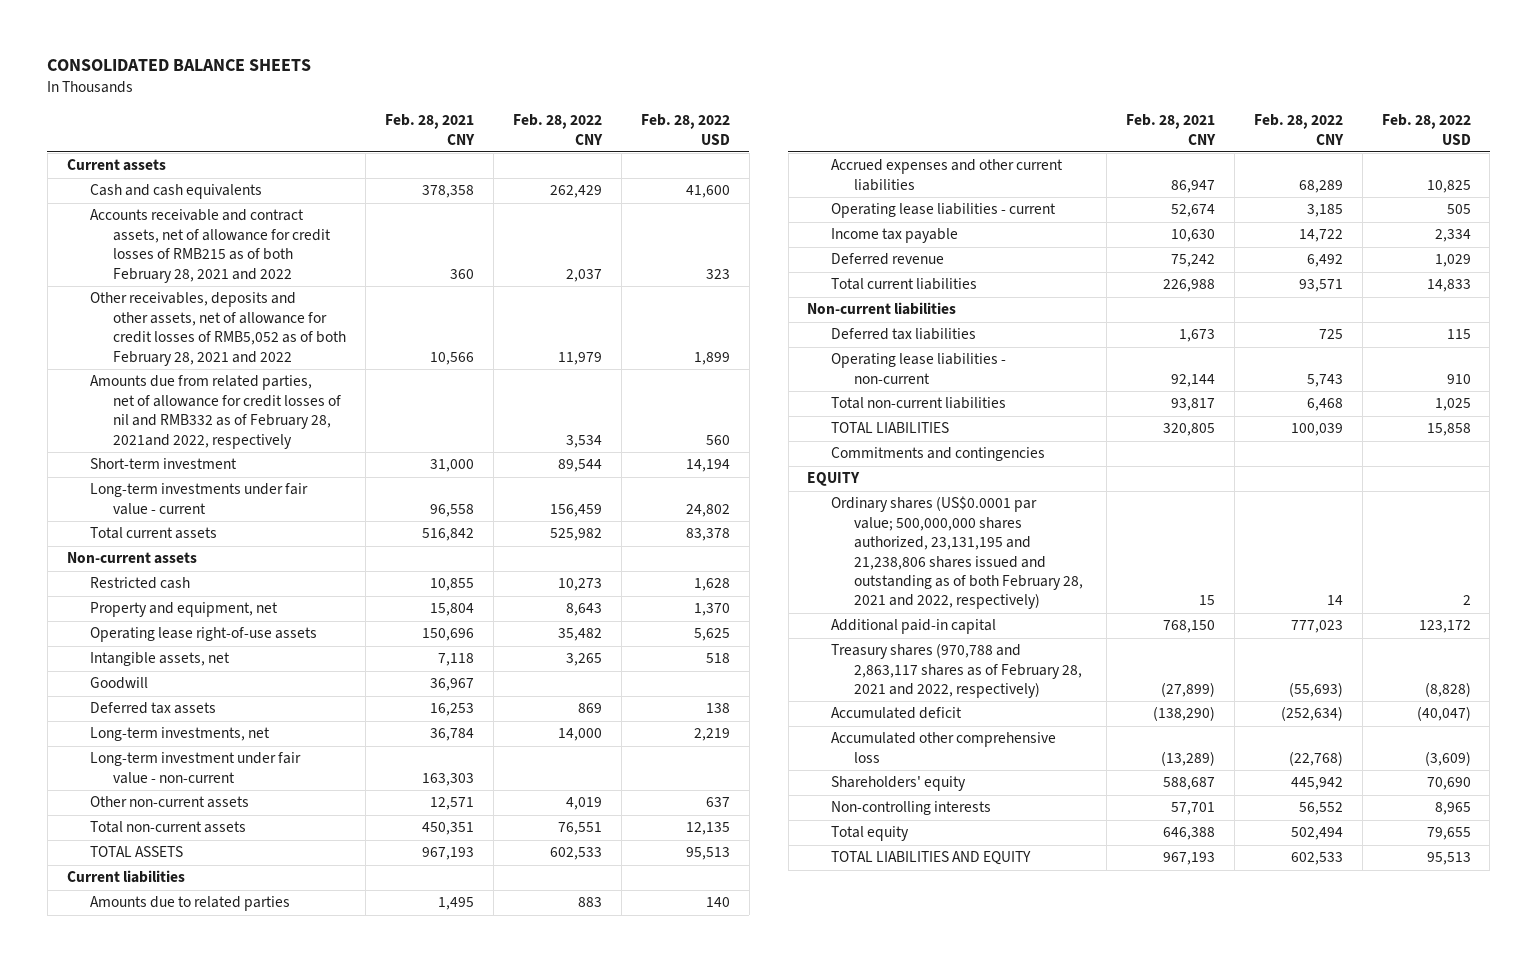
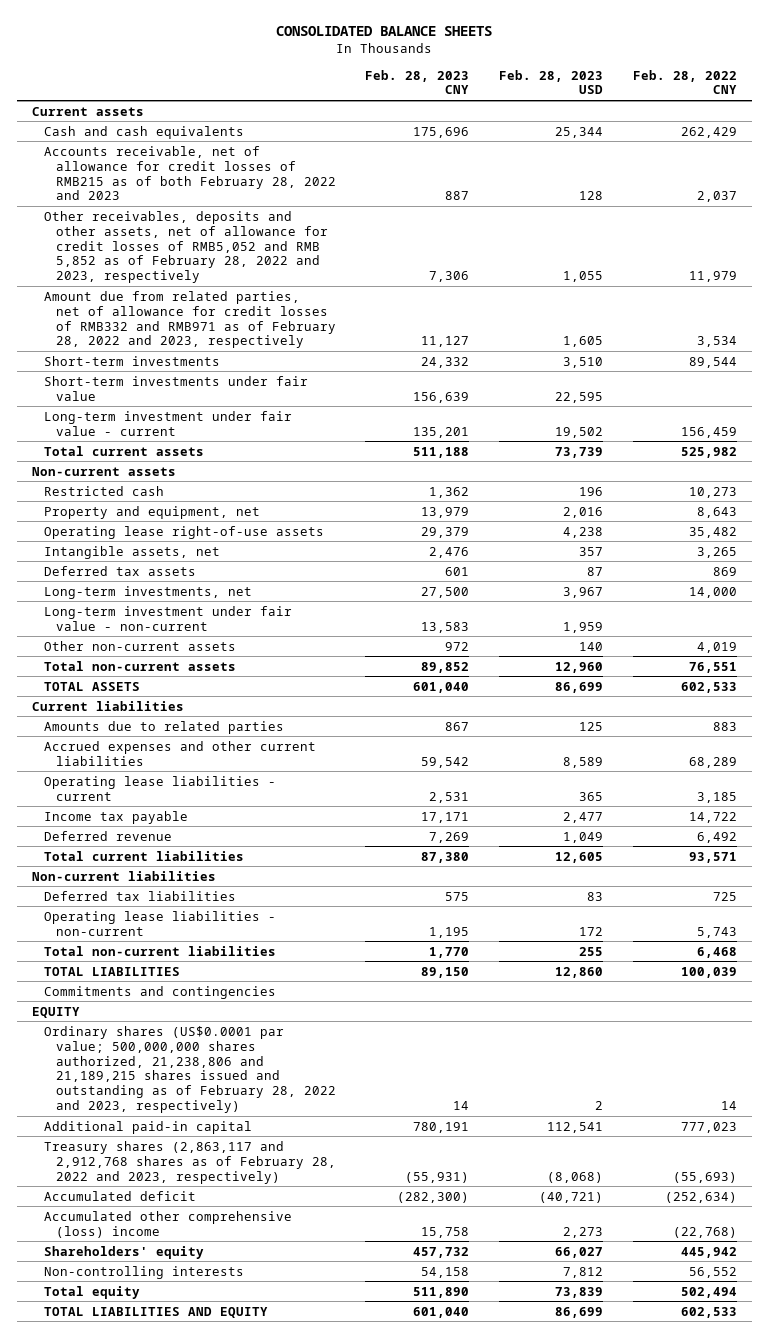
- | Feb. 28, 2021 CNY | Feb. 28, 2022 CNY | Feb. 28, 2022 USD
+ | Feb. 28, 2023 CNY | Feb. 28, 2023 USD | Feb. 28, 2022 CNY
- Accounts receivable and contract assets, net of allowance for credit losses of RMB215 as of both February 28, 2021 and 2022 | 360 | 2,037 | 323
- Other receivables, deposits and other assets, net of allowance for credit losses of RMB5,052 as of both February 28, 2021 and 2022 | 10,566 | 11,979 | 1,899
- Amounts due from related parties, net of allowance for credit losses of nil and RMB332 as of February 28, 2021and 2022, respectively | | 3,534 | 560
- Short-term investment | 31,000 | 89,544 | 14,194
- Long-term investments under fair value - current | 96,558 | 156,459 | 24,802
+ Accounts receivable, net of allowance for credit losses of RMB215 as of both February 28, 2022 and 2023 | 887 | 128 | 2,037
+ Other receivables, deposits and other assets, net of allowance for credit losses of RMB5,052 and RMB 5,852 as of February 28, 2022 and 2023, respectively | 7,306 | 1,055 | 11,979
+ Amount due from related parties, net of allowance for credit losses of RMB332 and RMB971 as of February 28, 2022 and 2023, respectively | 11,127 | 1,605 | 3,534
+ Short-term investments | 24,332 | 3,510 | 89,544
+ Short-term investments under fair value | 156,639 | 22,595 |
+ Long-term investment under fair value - current | 135,201 | 19,502 | 156,459
- Goodwill | 36,967 | |
- Ordinary shares (US$0.0001 par value; 500,000,000 shares authorized, 23,131,195 and 21,238,806 shares issued and outstanding as of both February 28, 2021 and 2022, respectively) | 15 | 14 | 2
+ Ordinary shares (US$0.0001 par value; 500,000,000 shares authorized, 21,238,806 and 21,189,215 shares issued and outstanding as of February 28, 2022 and 2023, respectively) | 14 | 2 | 14
- Treasury shares (970,788 and 2,863,117 shares as of February 28, 2021 and 2022, respectively) | (27,899) | (55,693) | (8,828)
+ Treasury shares (2,863,117 and 2,912,768 shares as of February 28, 2022 and 2023, respectively) | (55,931) | (8,068) | (55,693)
- Accumulated other comprehensive loss | (13,289) | (22,768) | (3,609)
+ Accumulated other comprehensive (loss) income | 15,758 | 2,273 | (22,768)

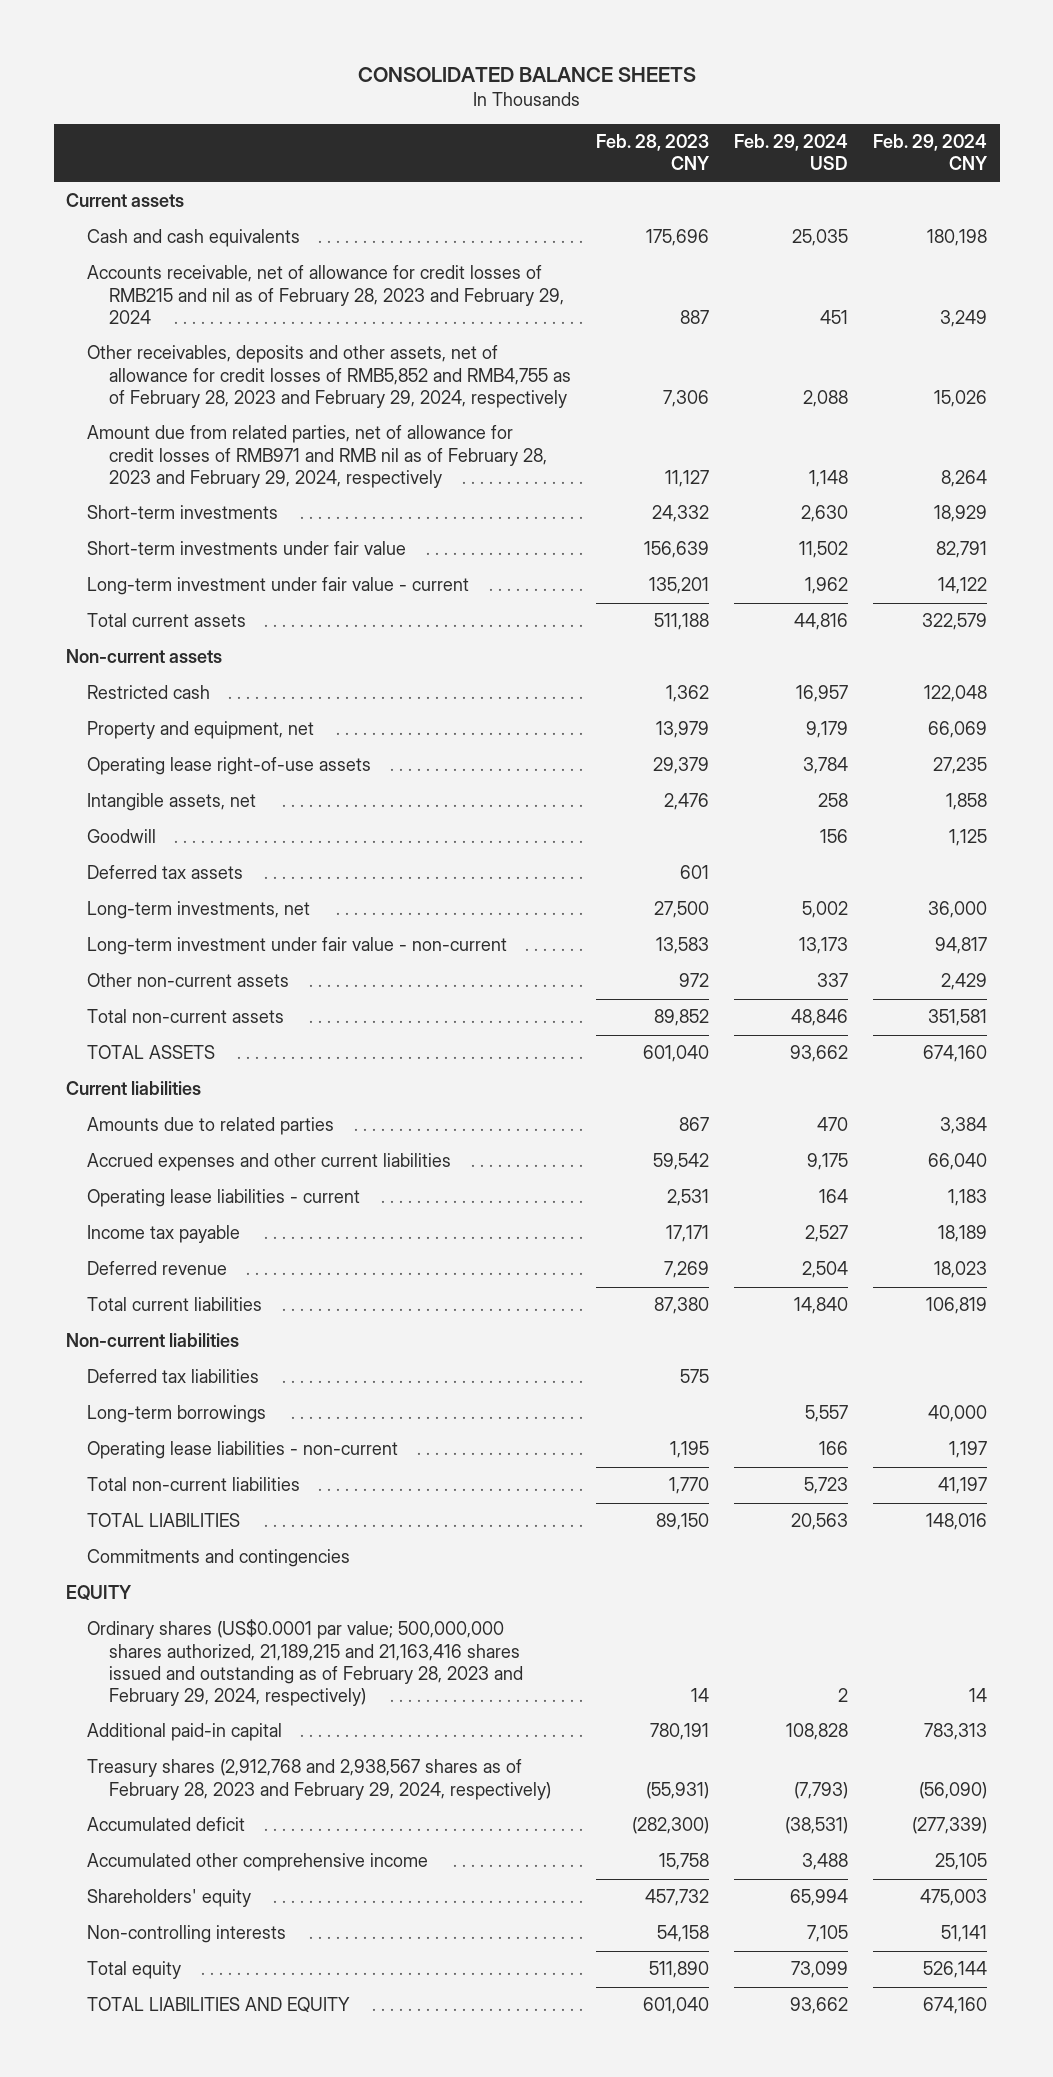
- | Feb. 28, 2023 CNY | Feb. 28, 2023 USD | Feb. 28, 2022 CNY
+ | Feb. 28, 2023 CNY | Feb. 29, 2024 USD | Feb. 29, 2024 CNY
- Accounts receivable, net of allowance for credit losses of RMB215 as of both February 28, 2022 and 2023 | 887 | 128 | 2,037
- Other receivables, deposits and other assets, net of allowance for credit losses of RMB5,052 and RMB 5,852 as of February 28, 2022 and 2023, respectively | 7,306 | 1,055 | 11,979
- Amount due from related parties, net of allowance for credit losses of RMB332 and RMB971 as of February 28, 2022 and 2023, respectively | 11,127 | 1,605 | 3,534
+ Accounts receivable, net of allowance for credit losses of RMB215 and nil as of February 28, 2023 and February 29, 2024 | 887 | 451 | 3,249
+ Other receivables, deposits and other assets, net of allowance for credit losses of RMB5,852 and RMB4,755 as of February 28, 2023 and February 29, 2024, respectively | 7,306 | 2,088 | 15,026
+ Amount due from related parties, net of allowance for credit losses of RMB971 and RMB nil as of February 28, 2023 and February 29, 2024, respectively | 11,127 | 1,148 | 8,264
+ Goodwill | | 156 | 1,125
+ Long-term borrowings | | 5,557 | 40,000
- Ordinary shares (US$0.0001 par value; 500,000,000 shares authorized, 21,238,806 and 21,189,215 shares issued and outstanding as of February 28, 2022 and 2023, respectively) | 14 | 2 | 14
+ Ordinary shares (US$0.0001 par value; 500,000,000 shares authorized, 21,189,215 and 21,163,416 shares issued and outstanding as of February 28, 2023 and February 29, 2024, respectively) | 14 | 2 | 14
- Treasury shares (2,863,117 and 2,912,768 shares as of February 28, 2022 and 2023, respectively) | (55,931) | (8,068) | (55,693)
+ Treasury shares (2,912,768 and 2,938,567 shares as of February 28, 2023 and February 29, 2024, respectively) | (55,931) | (7,793) | (56,090)
- Accumulated other comprehensive (loss) income | 15,758 | 2,273 | (22,768)
+ Accumulated other comprehensive income | 15,758 | 3,488 | 25,105

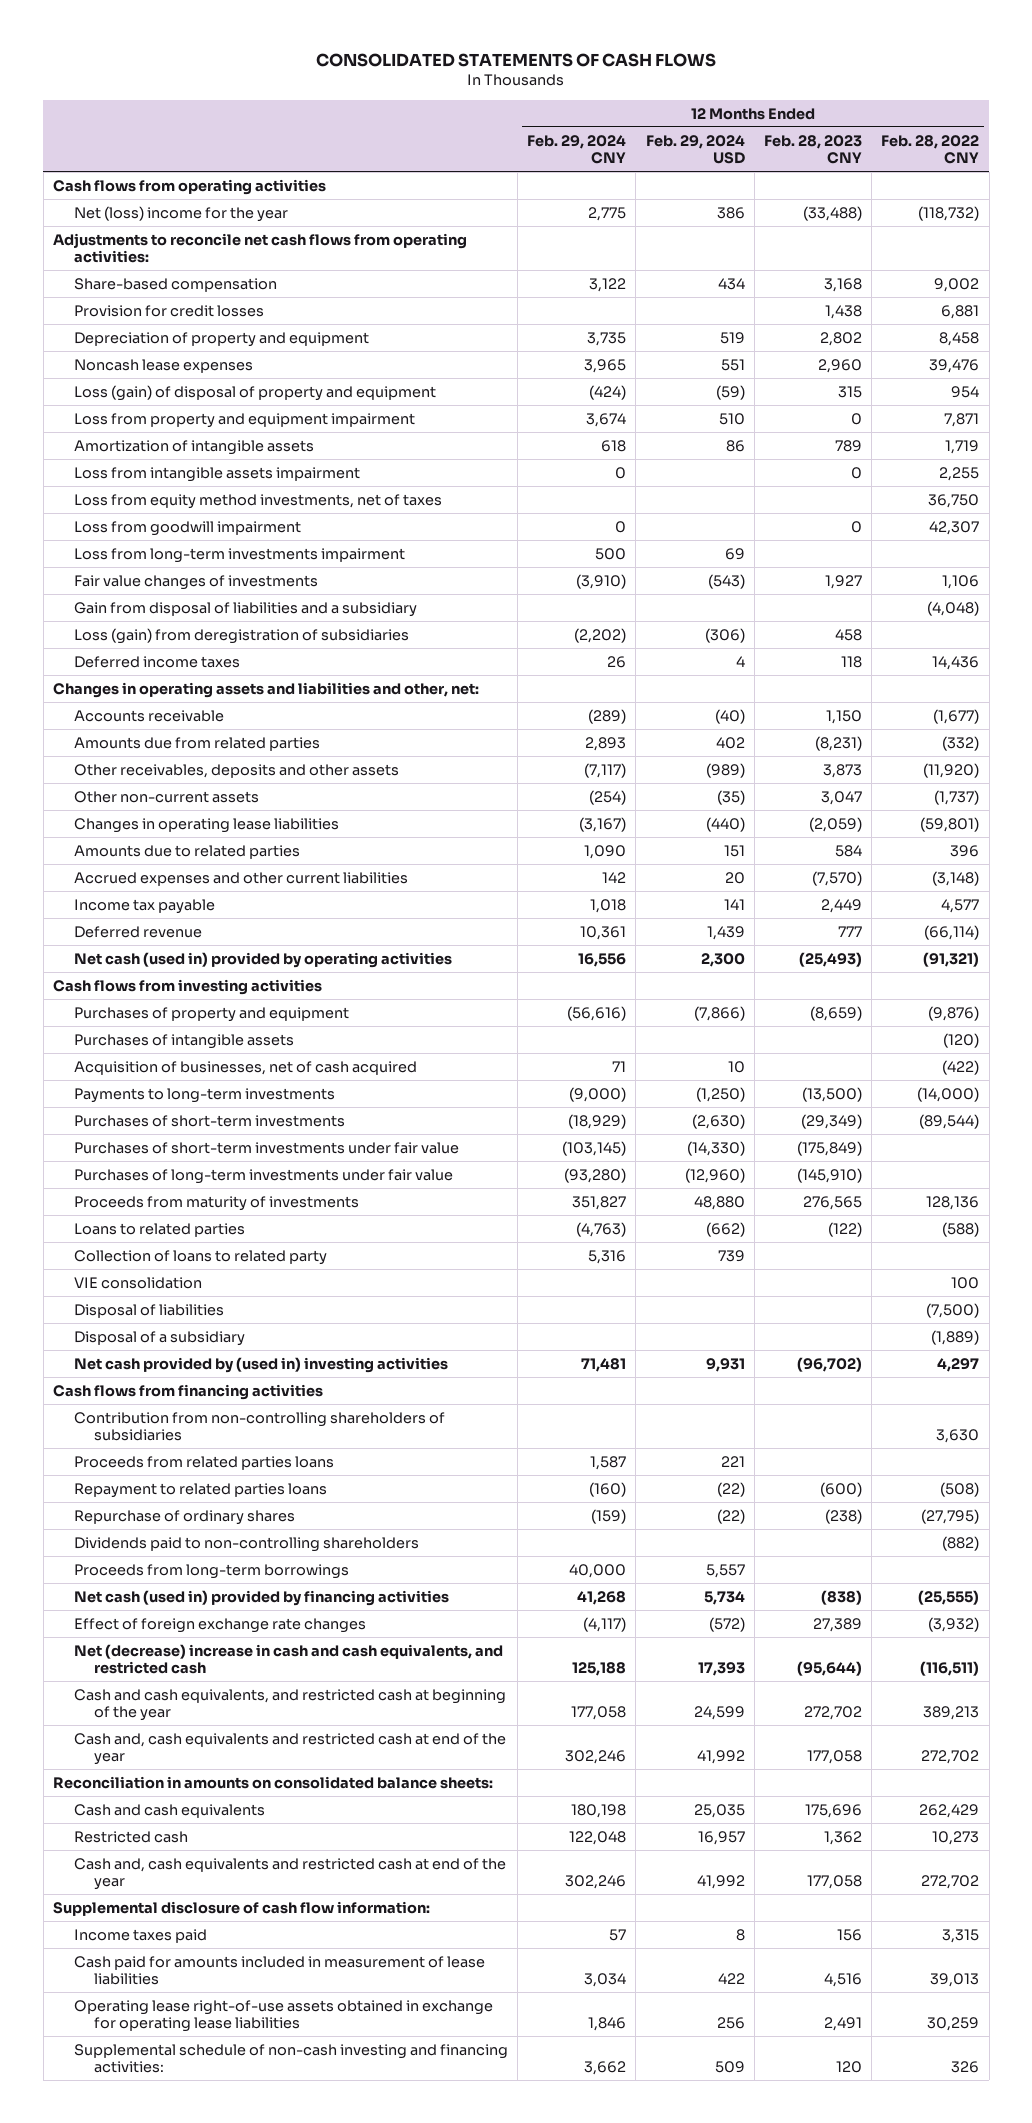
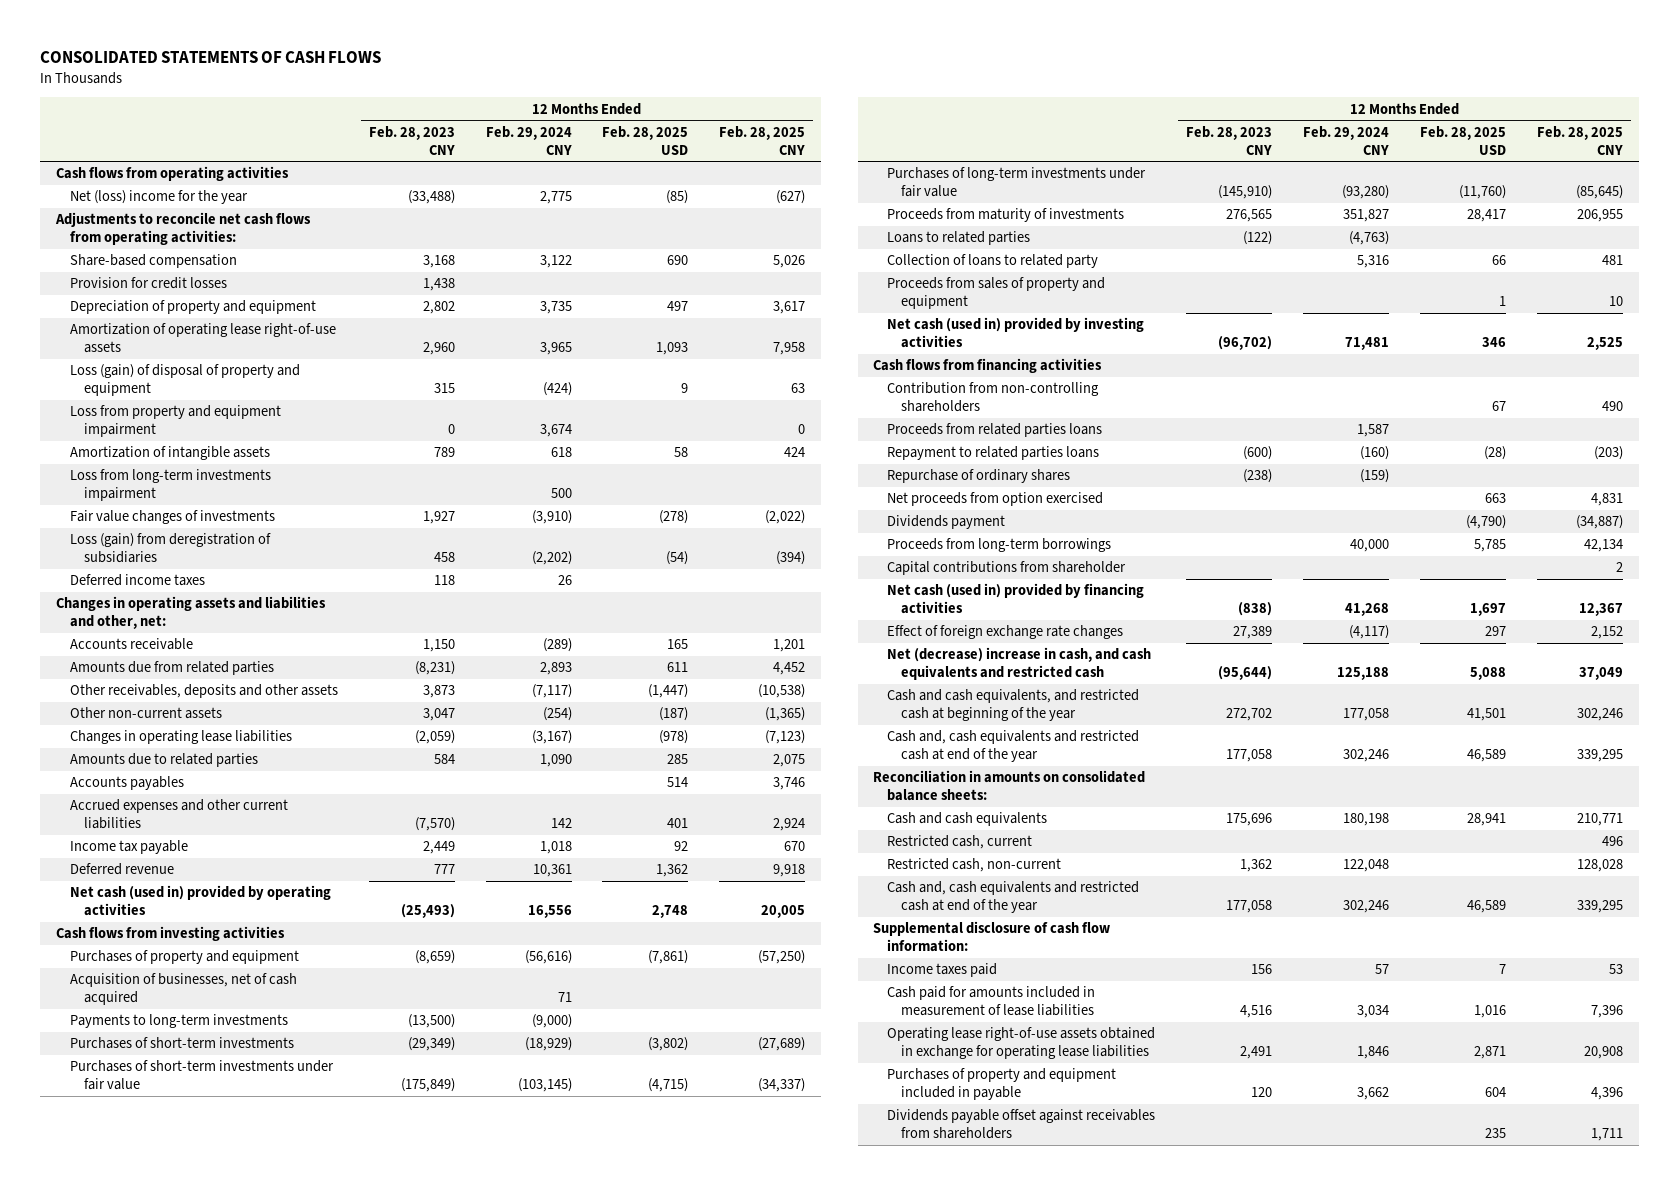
- | 12 Months Ended Feb. 29, 2024 CNY | 12 Months Ended Feb. 29, 2024 USD | 12 Months Ended Feb. 28, 2023 CNY | 12 Months Ended Feb. 28, 2022 CNY
+ | 12 Months Ended Feb. 28, 2023 CNY | 12 Months Ended Feb. 29, 2024 CNY | 12 Months Ended Feb. 28, 2025 USD | 12 Months Ended Feb. 28, 2025 CNY
- Noncash lease expenses | 3,965 | 551 | 2,960 | 39,476
+ Amortization of operating lease right-of-use assets | 2,960 | 3,965 | 1,093 | 7,958
- Loss from intangible assets impairment | 0 | | 0 | 2,255
- Loss from equity method investments, net of taxes | | | | 36,750
- Loss from goodwill impairment | 0 | | 0 | 42,307
- Gain from disposal of liabilities and a subsidiary | | | | (4,048)
+ Accounts payables | | | 514 | 3,746
- Purchases of intangible assets | | | | (120)
- VIE consolidation | | | | 100
- Disposal of liabilities | | | | (7,500)
- Disposal of a subsidiary | | | | (1,889)
- Net cash provided by (used in) investing activities | 71,481 | 9,931 | (96,702) | 4,297
+ Proceeds from sales of property and equipment | | | 1 | 10
+ Net cash (used in) provided by investing activities | (96,702) | 71,481 | 346 | 2,525
- Contribution from non-controlling shareholders of subsidiaries | | | | 3,630
+ Contribution from non-controlling shareholders | | | 67 | 490
- Dividends paid to non-controlling shareholders | | | | (882)
+ Net proceeds from option exercised | | | 663 | 4,831
+ Dividends payment | | | (4,790) | (34,887)
+ Capital contributions from shareholder | | | | 2
- Net (decrease) increase in cash and cash equivalents, and restricted cash | 125,188 | 17,393 | (95,644) | (116,511)
+ Net (decrease) increase in cash, and cash equivalents and restricted cash | (95,644) | 125,188 | 5,088 | 37,049
- Restricted cash | 122,048 | 16,957 | 1,362 | 10,273
+ Restricted cash, current | | | | 496
+ Restricted cash, non-current | 1,362 | 122,048 | | 128,028
- Supplemental schedule of non-cash investing and financing activities: | 3,662 | 509 | 120 | 326
+ Purchases of property and equipment included in payable | 120 | 3,662 | 604 | 4,396
+ Dividends payable offset against receivables from shareholders | | | 235 | 1,711

